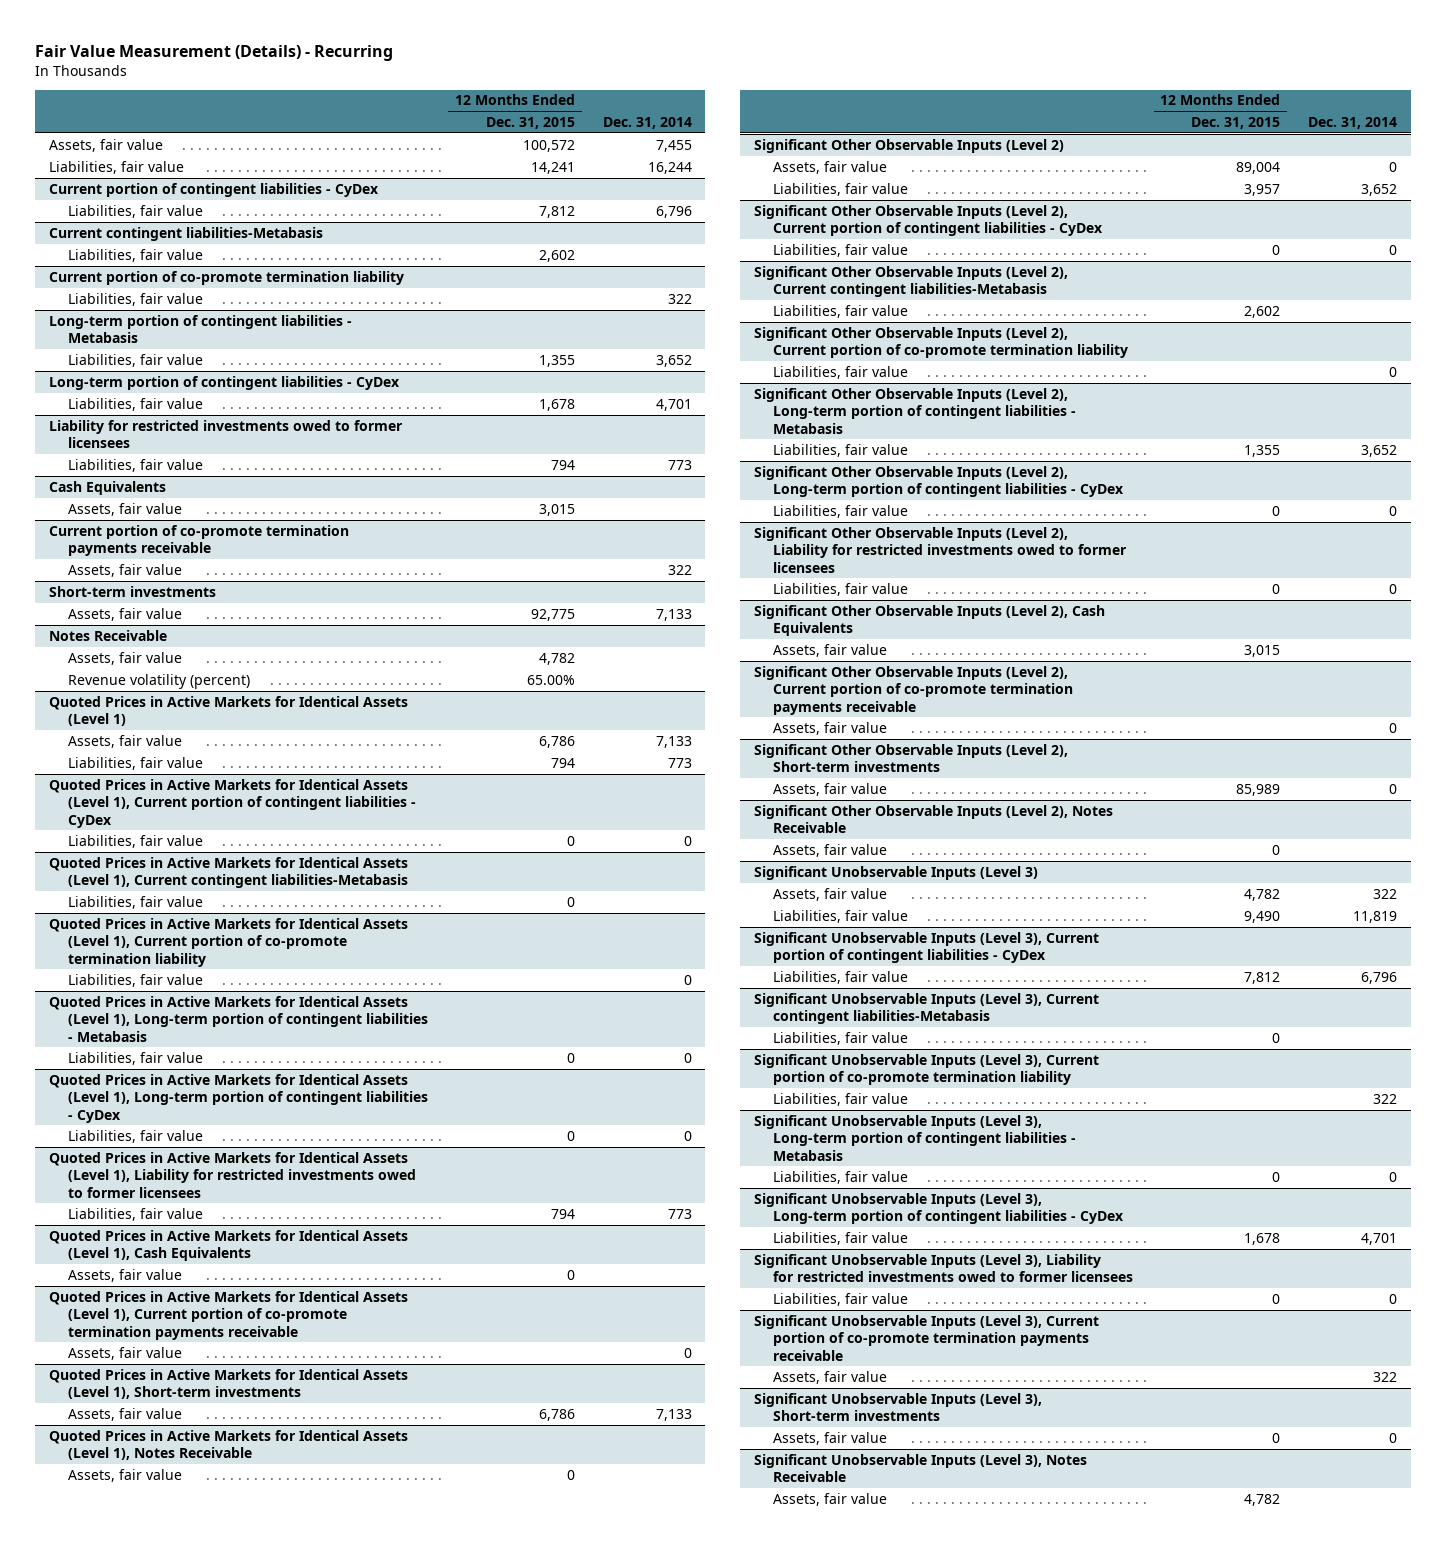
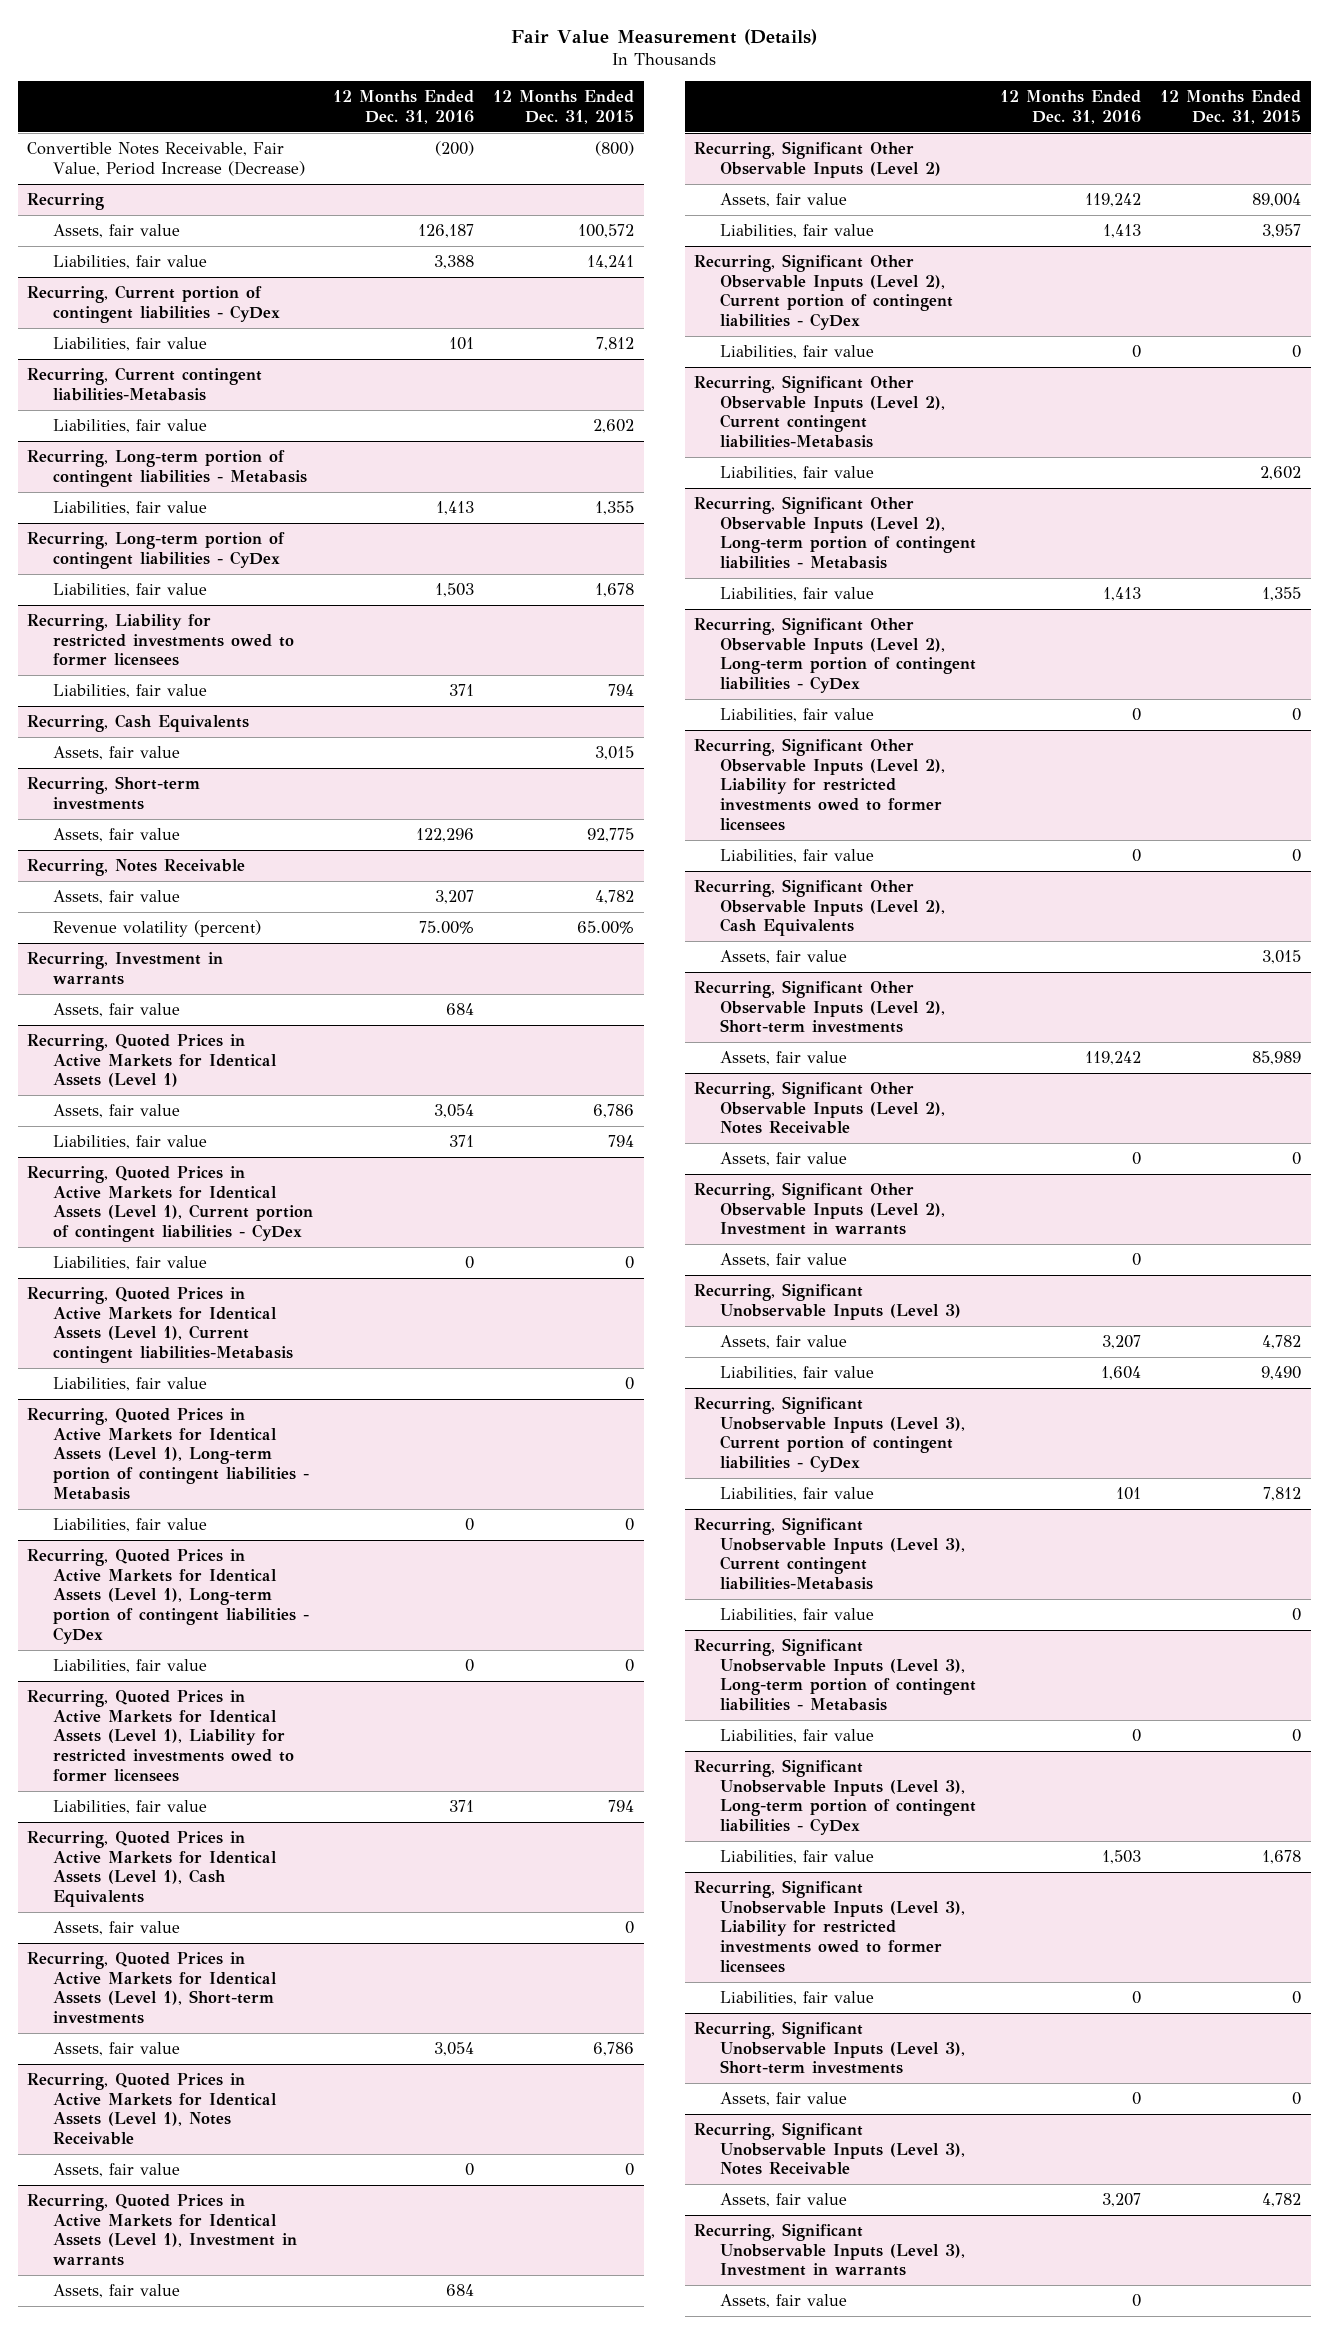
- Fair Value Measurement (Details) - Recurring
+ Fair Value Measurement (Details)
- | 12 Months Ended Dec. 31, 2015 | Dec. 31, 2014
+ | 12 Months Ended Dec. 31, 2016 | 12 Months Ended Dec. 31, 2015
+ Convertible Notes Receivable, Fair Value, Period Increase (Decrease) | (200) | (800)
+ Recurring
- Current portion of contingent liabilities - CyDex
+ Recurring, Current portion of contingent liabilities - CyDex
- Current contingent liabilities-Metabasis
+ Recurring, Current contingent liabilities-Metabasis
- Current portion of co-promote termination liability
- Liabilities, fair value | | 322
- Long-term portion of contingent liabilities - Metabasis
+ Recurring, Long-term portion of contingent liabilities - Metabasis
- Long-term portion of contingent liabilities - CyDex
+ Recurring, Long-term portion of contingent liabilities - CyDex
- Liability for restricted investments owed to former licensees
+ Recurring, Liability for restricted investments owed to former licensees
- Cash Equivalents
+ Recurring, Cash Equivalents
- Current portion of co-promote termination payments receivable
- Assets, fair value | | 322
- Short-term investments
+ Recurring, Short-term investments
- Notes Receivable
+ Recurring, Notes Receivable
- Quoted Prices in Active Markets for Identical Assets (Level 1)
+ Recurring, Investment in warrants
+ Assets, fair value | 684 |
+ Recurring, Quoted Prices in Active Markets for Identical Assets (Level 1)
- Quoted Prices in Active Markets for Identical Assets (Level 1), Current portion of contingent liabilities - CyDex
+ Recurring, Quoted Prices in Active Markets for Identical Assets (Level 1), Current portion of contingent liabilities - CyDex
- Quoted Prices in Active Markets for Identical Assets (Level 1), Current contingent liabilities-Metabasis
+ Recurring, Quoted Prices in Active Markets for Identical Assets (Level 1), Current contingent liabilities-Metabasis
- Quoted Prices in Active Markets for Identical Assets (Level 1), Current portion of co-promote termination liability
- Liabilities, fair value | | 0
- Quoted Prices in Active Markets for Identical Assets (Level 1), Long-term portion of contingent liabilities - Metabasis
+ Recurring, Quoted Prices in Active Markets for Identical Assets (Level 1), Long-term portion of contingent liabilities - Metabasis
- Quoted Prices in Active Markets for Identical Assets (Level 1), Long-term portion of contingent liabilities - CyDex
+ Recurring, Quoted Prices in Active Markets for Identical Assets (Level 1), Long-term portion of contingent liabilities - CyDex
- Quoted Prices in Active Markets for Identical Assets (Level 1), Liability for restricted investments owed to former licensees
+ Recurring, Quoted Prices in Active Markets for Identical Assets (Level 1), Liability for restricted investments owed to former licensees
- Quoted Prices in Active Markets for Identical Assets (Level 1), Cash Equivalents
+ Recurring, Quoted Prices in Active Markets for Identical Assets (Level 1), Cash Equivalents
- Quoted Prices in Active Markets for Identical Assets (Level 1), Current portion of co-promote termination payments receivable
- Assets, fair value | | 0
- Quoted Prices in Active Markets for Identical Assets (Level 1), Short-term investments
+ Recurring, Quoted Prices in Active Markets for Identical Assets (Level 1), Short-term investments
- Quoted Prices in Active Markets for Identical Assets (Level 1), Notes Receivable
+ Recurring, Quoted Prices in Active Markets for Identical Assets (Level 1), Notes Receivable
- Significant Other Observable Inputs (Level 2)
+ Recurring, Quoted Prices in Active Markets for Identical Assets (Level 1), Investment in warrants
+ Assets, fair value | 684 |
+ Recurring, Significant Other Observable Inputs (Level 2)
- Significant Other Observable Inputs (Level 2), Current portion of contingent liabilities - CyDex
+ Recurring, Significant Other Observable Inputs (Level 2), Current portion of contingent liabilities - CyDex
- Significant Other Observable Inputs (Level 2), Current contingent liabilities-Metabasis
+ Recurring, Significant Other Observable Inputs (Level 2), Current contingent liabilities-Metabasis
- Significant Other Observable Inputs (Level 2), Current portion of co-promote termination liability
- Liabilities, fair value | | 0
- Significant Other Observable Inputs (Level 2), Long-term portion of contingent liabilities - Metabasis
+ Recurring, Significant Other Observable Inputs (Level 2), Long-term portion of contingent liabilities - Metabasis
- Significant Other Observable Inputs (Level 2), Long-term portion of contingent liabilities - CyDex
+ Recurring, Significant Other Observable Inputs (Level 2), Long-term portion of contingent liabilities - CyDex
- Significant Other Observable Inputs (Level 2), Liability for restricted investments owed to former licensees
+ Recurring, Significant Other Observable Inputs (Level 2), Liability for restricted investments owed to former licensees
- Significant Other Observable Inputs (Level 2), Cash Equivalents
+ Recurring, Significant Other Observable Inputs (Level 2), Cash Equivalents
- Significant Other Observable Inputs (Level 2), Current portion of co-promote termination payments receivable
- Assets, fair value | | 0
- Significant Other Observable Inputs (Level 2), Short-term investments
+ Recurring, Significant Other Observable Inputs (Level 2), Short-term investments
- Significant Other Observable Inputs (Level 2), Notes Receivable
+ Recurring, Significant Other Observable Inputs (Level 2), Notes Receivable
- Significant Unobservable Inputs (Level 3)
+ Recurring, Significant Other Observable Inputs (Level 2), Investment in warrants
+ Assets, fair value | 0 |
+ Recurring, Significant Unobservable Inputs (Level 3)
- Significant Unobservable Inputs (Level 3), Current portion of contingent liabilities - CyDex
+ Recurring, Significant Unobservable Inputs (Level 3), Current portion of contingent liabilities - CyDex
- Significant Unobservable Inputs (Level 3), Current contingent liabilities-Metabasis
+ Recurring, Significant Unobservable Inputs (Level 3), Current contingent liabilities-Metabasis
- Significant Unobservable Inputs (Level 3), Current portion of co-promote termination liability
- Liabilities, fair value | | 322
- Significant Unobservable Inputs (Level 3), Long-term portion of contingent liabilities - Metabasis
+ Recurring, Significant Unobservable Inputs (Level 3), Long-term portion of contingent liabilities - Metabasis
- Significant Unobservable Inputs (Level 3), Long-term portion of contingent liabilities - CyDex
+ Recurring, Significant Unobservable Inputs (Level 3), Long-term portion of contingent liabilities - CyDex
- Significant Unobservable Inputs (Level 3), Liability for restricted investments owed to former licensees
+ Recurring, Significant Unobservable Inputs (Level 3), Liability for restricted investments owed to former licensees
- Significant Unobservable Inputs (Level 3), Current portion of co-promote termination payments receivable
- Assets, fair value | | 322
- Significant Unobservable Inputs (Level 3), Short-term investments
+ Recurring, Significant Unobservable Inputs (Level 3), Short-term investments
- Significant Unobservable Inputs (Level 3), Notes Receivable
+ Recurring, Significant Unobservable Inputs (Level 3), Notes Receivable
+ Recurring, Significant Unobservable Inputs (Level 3), Investment in warrants
+ Assets, fair value | 0 |

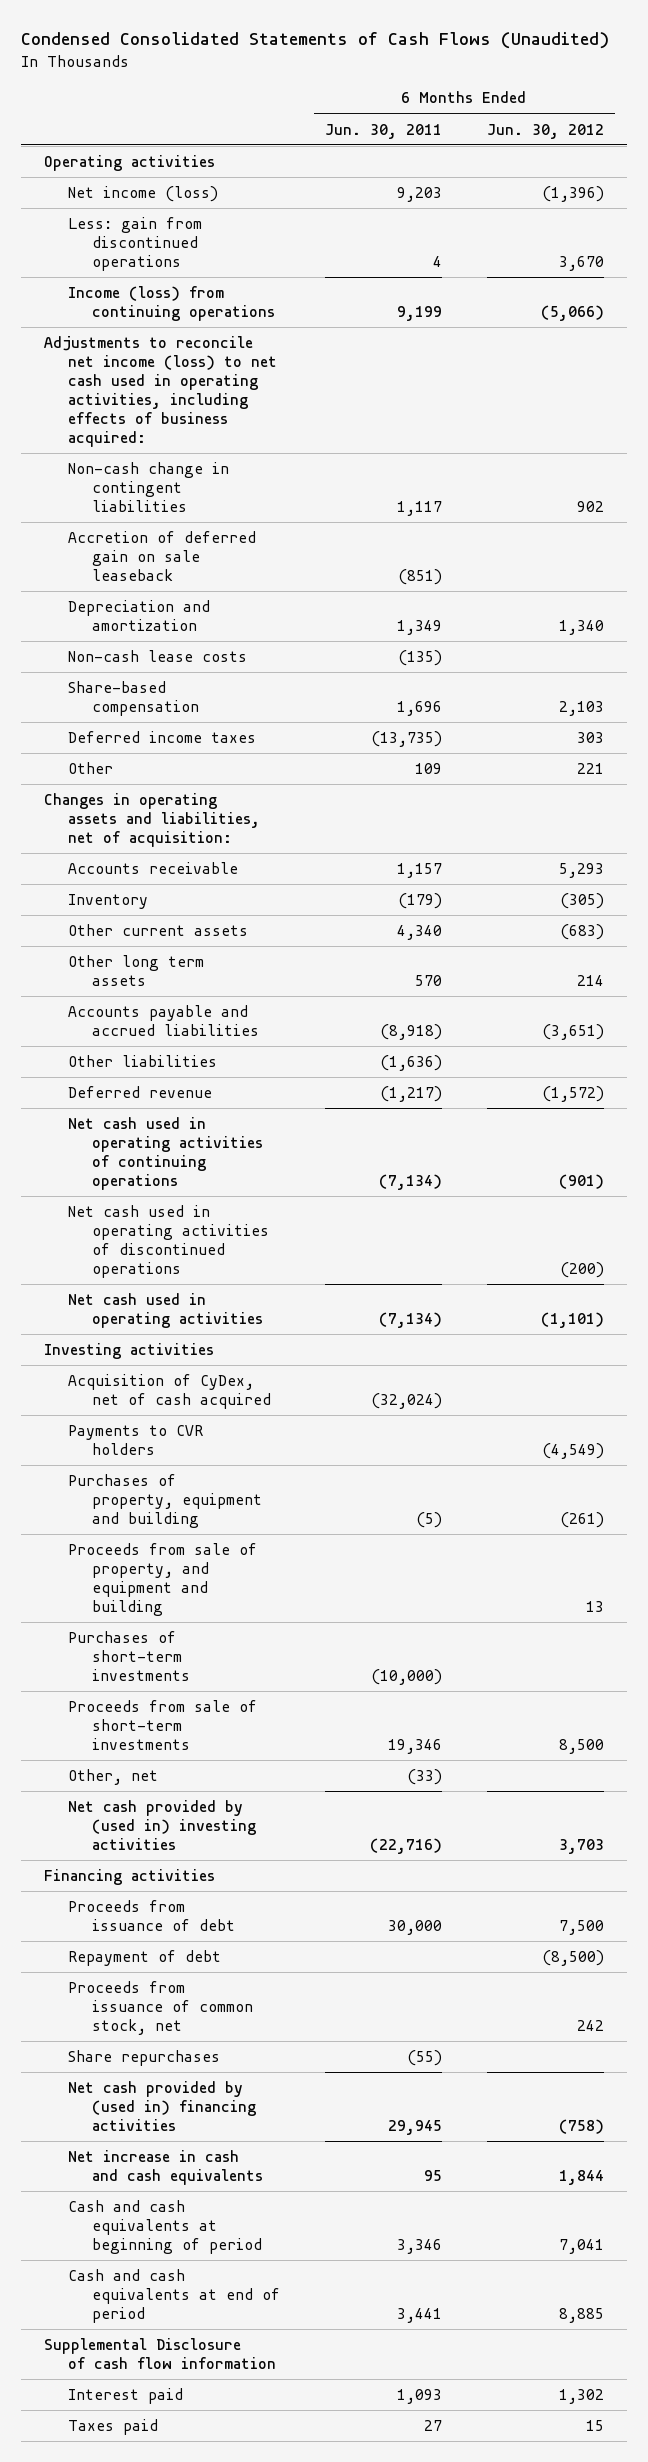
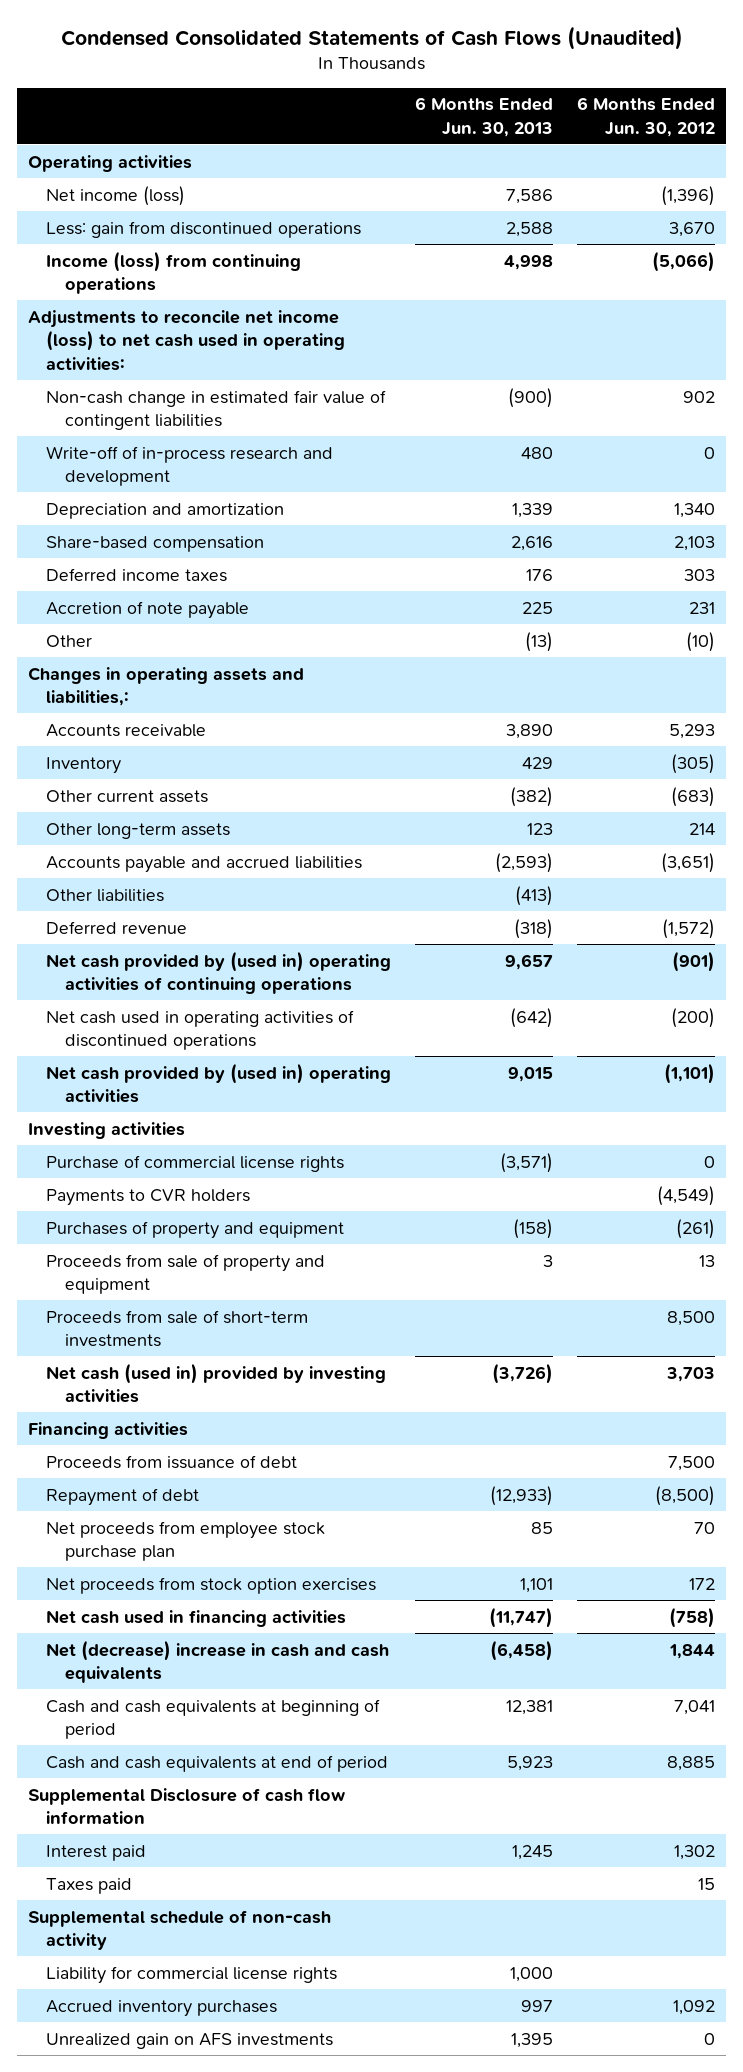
- | 6 Months Ended Jun. 30, 2011 | 6 Months Ended Jun. 30, 2012
+ | 6 Months Ended Jun. 30, 2013 | 6 Months Ended Jun. 30, 2012
- Adjustments to reconcile net income (loss) to net cash used in operating activities, including effects of business acquired:
- Non-cash change in contingent liabilities | 1,117 | 902
- Accretion of deferred gain on sale leaseback | (851) |
+ Adjustments to reconcile net income (loss) to net cash used in operating activities:
+ Non-cash change in estimated fair value of contingent liabilities | (900) | 902
+ Write-off of in-process research and development | 480 | 0
- Non-cash lease costs | (135) |
- Other | 109 | 221
- Changes in operating assets and liabilities, net of acquisition:
+ Accretion of note payable | 225 | 231
+ Other | (13) | (10)
+ Changes in operating assets and liabilities,:
- Other long term assets | 570 | 214
+ Other long-term assets | 123 | 214
- Net cash used in operating activities of continuing operations | (7,134) | (901)
+ Net cash provided by (used in) operating activities of continuing operations | 9,657 | (901)
- Net cash used in operating activities | (7,134) | (1,101)
+ Net cash provided by (used in) operating activities | 9,015 | (1,101)
- Acquisition of CyDex, net of cash acquired | (32,024) |
+ Purchase of commercial license rights | (3,571) | 0
- Purchases of property, equipment and building | (5) | (261)
- Proceeds from sale of property, and equipment and building | | 13
- Purchases of short-term investments | (10,000) |
+ Purchases of property and equipment | (158) | (261)
+ Proceeds from sale of property and equipment | 3 | 13
- Other, net | (33) |
- Net cash provided by (used in) investing activities | (22,716) | 3,703
+ Net cash (used in) provided by investing activities | (3,726) | 3,703
- Proceeds from issuance of common stock, net | | 242
- Share repurchases | (55) |
- Net cash provided by (used in) financing activities | 29,945 | (758)
- Net increase in cash and cash equivalents | 95 | 1,844
+ Net proceeds from employee stock purchase plan | 85 | 70
+ Net proceeds from stock option exercises | 1,101 | 172
+ Net cash used in financing activities | (11,747) | (758)
+ Net (decrease) increase in cash and cash equivalents | (6,458) | 1,844
+ Supplemental schedule of non-cash activity
+ Liability for commercial license rights | 1,000 |
+ Accrued inventory purchases | 997 | 1,092
+ Unrealized gain on AFS investments | 1,395 | 0

